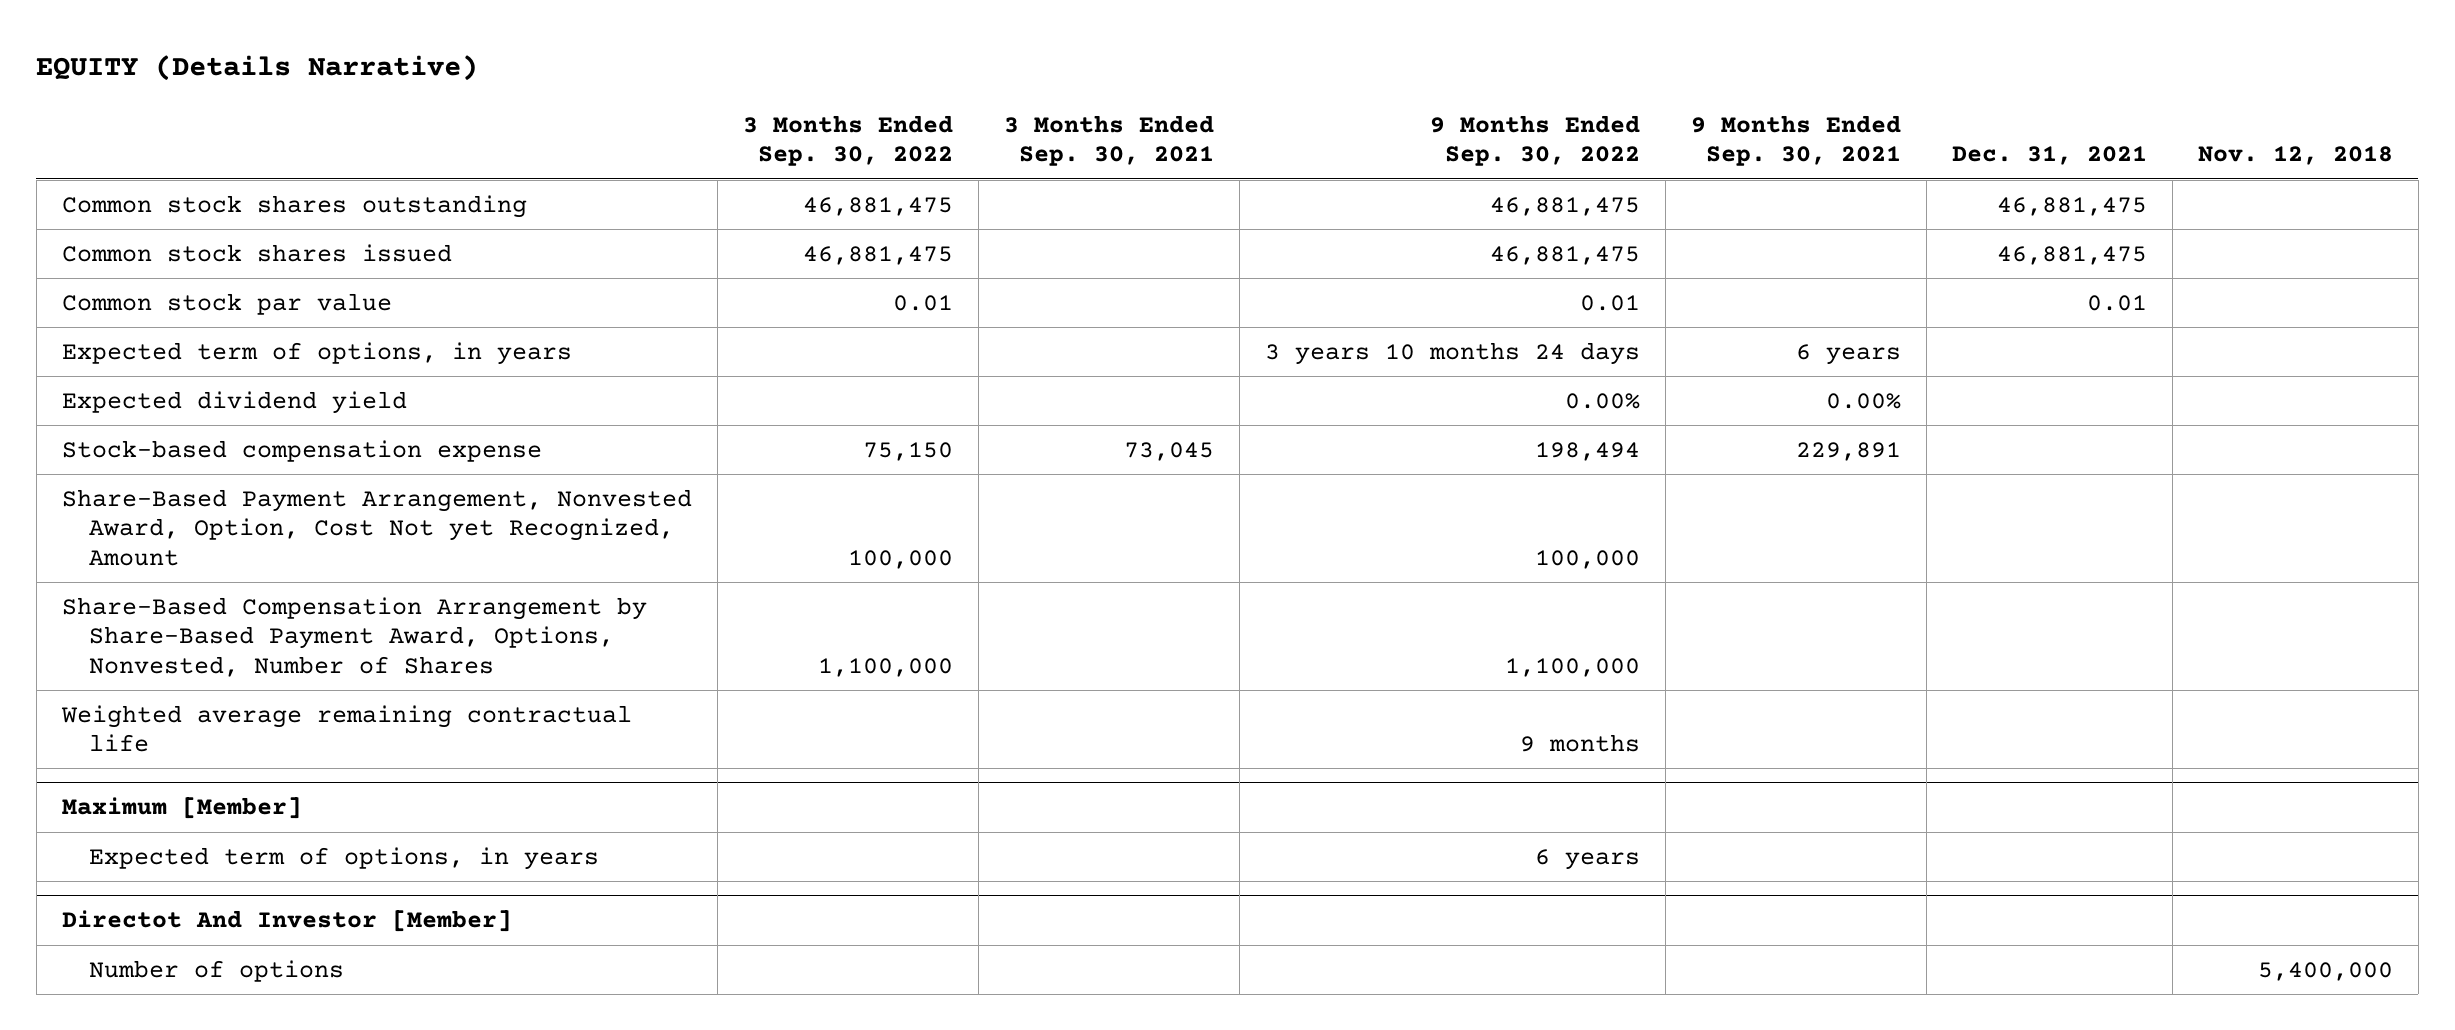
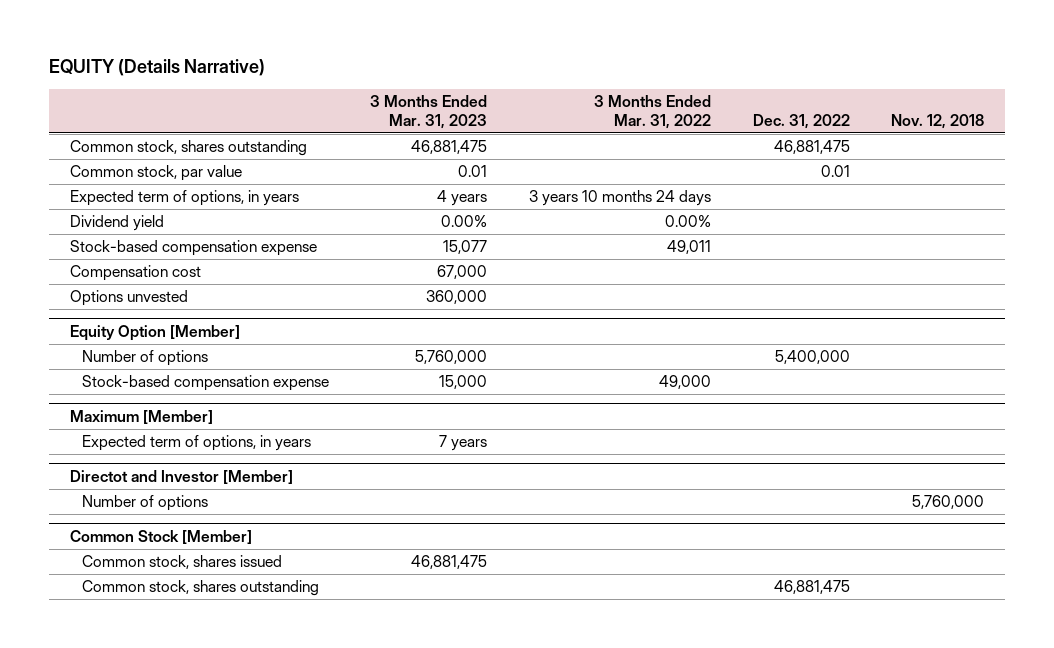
- | 3 Months Ended Sep. 30, 2022 | 3 Months Ended Sep. 30, 2021 | 9 Months Ended Sep. 30, 2022 | 9 Months Ended Sep. 30, 2021 | Dec. 31, 2021 | Nov. 12, 2018
+ | 3 Months Ended Mar. 31, 2023 | 3 Months Ended Mar. 31, 2022 | Dec. 31, 2022 | Nov. 12, 2018
- Common stock shares outstanding | 46,881,475 | | 46,881,475 | | 46,881,475 |
- Common stock shares issued | 46,881,475 | | 46,881,475 | | 46,881,475 |
- Common stock par value | 0.01 | | 0.01 | | 0.01 |
+ Common stock, shares outstanding | 46,881,475 | | 46,881,475 |
+ Common stock, par value | 0.01 | | 0.01 |
- Expected dividend yield | | | 0.00% | 0.00% | |
+ Dividend yield | 0.00% | 0.00% | |
- Share-Based Payment Arrangement, Nonvested Award, Option, Cost Not yet Recognized, Amount | 100,000 | | 100,000 | | |
- Share-Based Compensation Arrangement by Share-Based Payment Award, Options, Nonvested, Number of Shares | 1,100,000 | | 1,100,000 | | |
- Weighted average remaining contractual life | | | 9 months | | |
+ Compensation cost | 67,000 | | |
+ Options unvested | 360,000 | | |
+ Equity Option [Member]
+ Number of options | 5,760,000 | | 5,400,000 |
+ Stock-based compensation expense | 15,000 | 49,000 | |
- Directot And Investor [Member]
- Number of options | | | | | | 5,400,000
+ Directot and Investor [Member]
+ Number of options | | | | 5,760,000
+ Common Stock [Member]
+ Common stock, shares issued | 46,881,475 | | |
+ Common stock, shares outstanding | | | 46,881,475 |

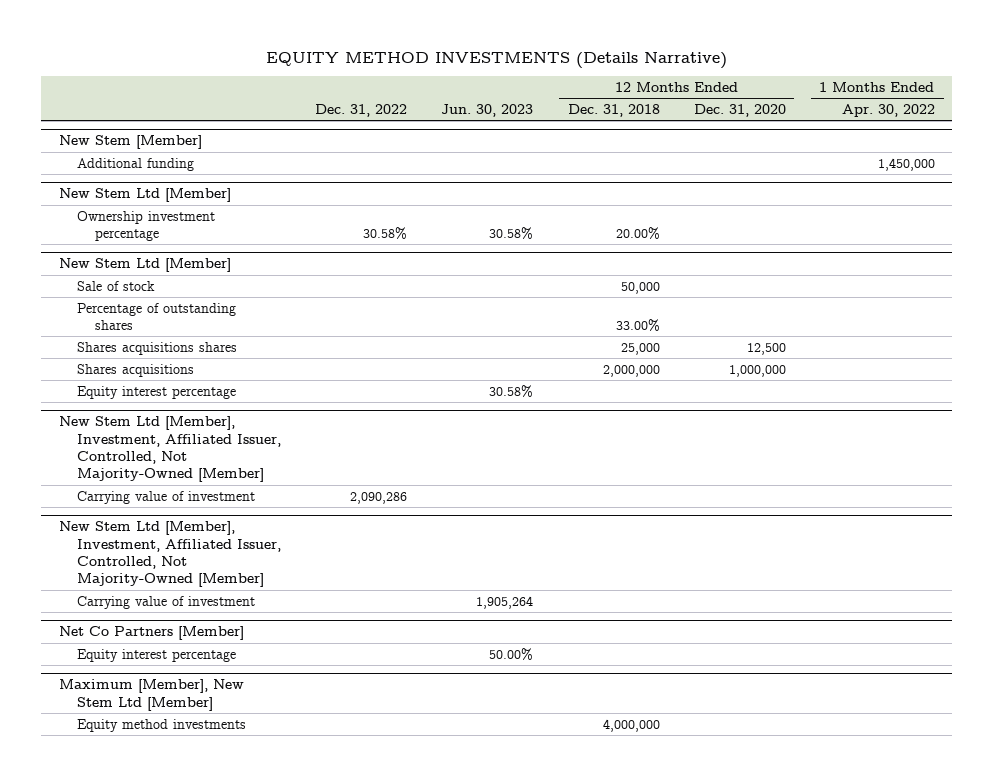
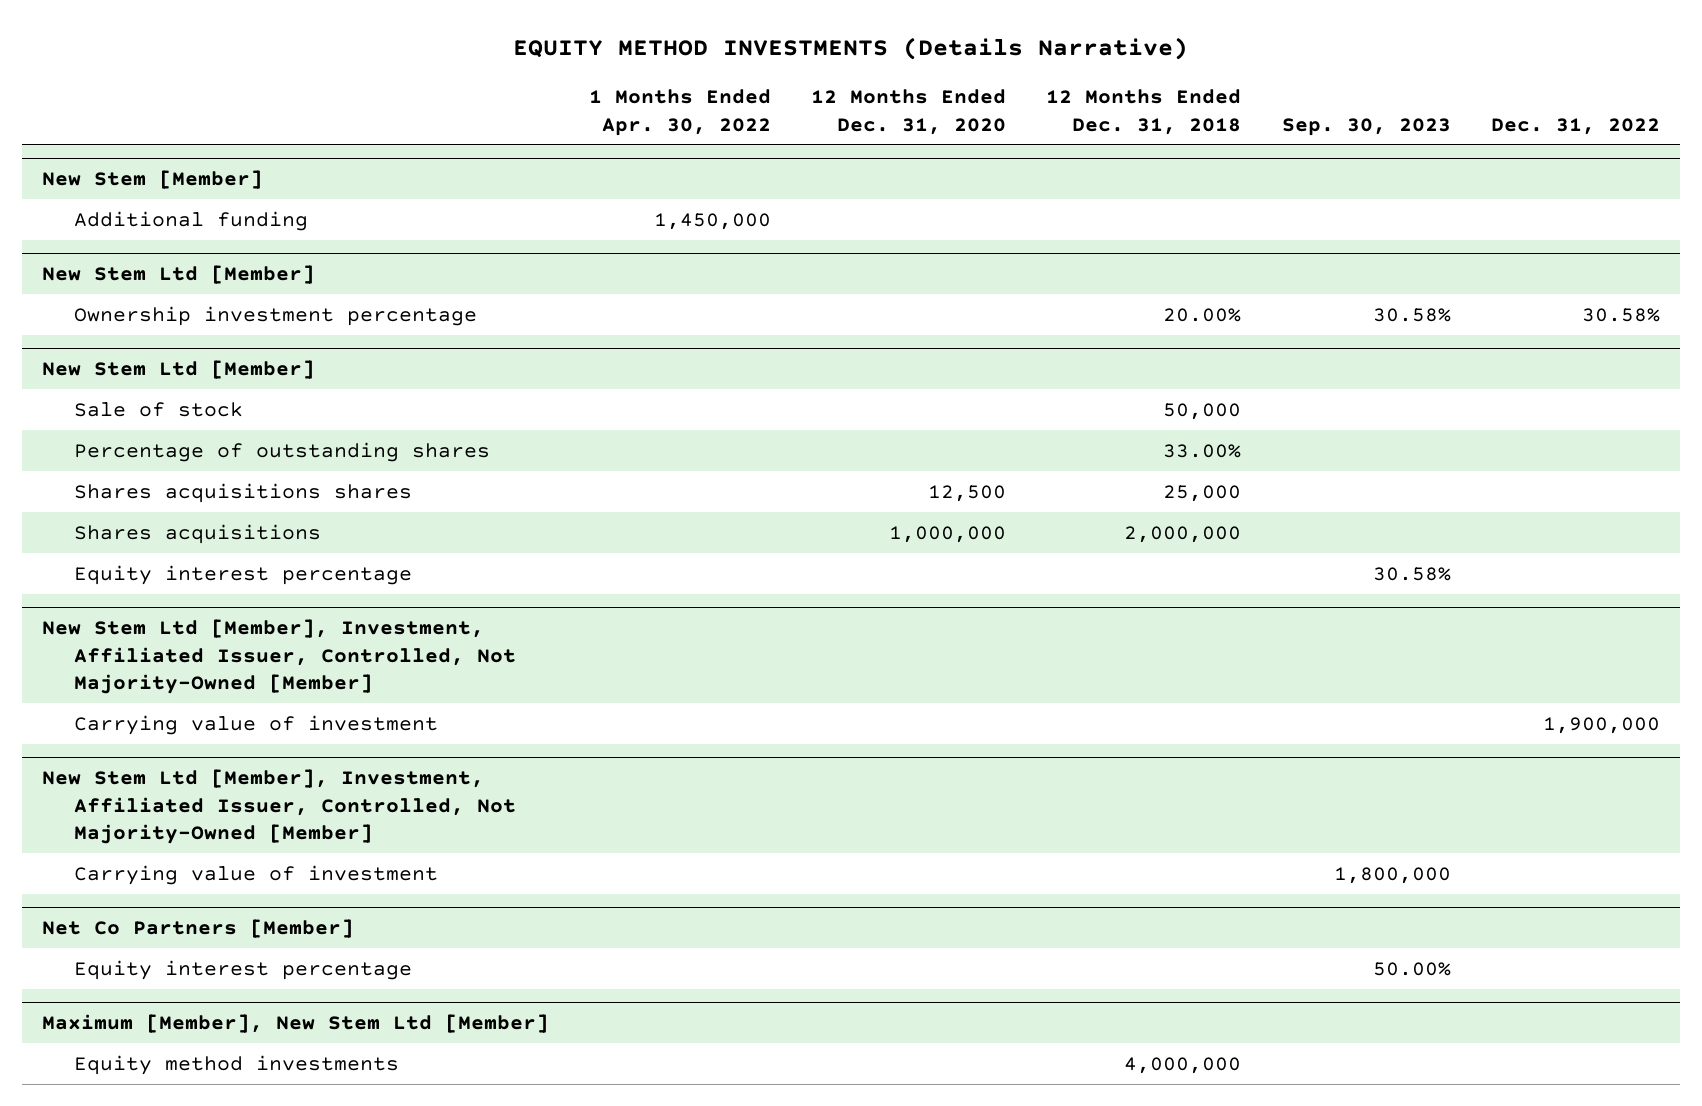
- | Dec. 31, 2022 | Jun. 30, 2023 | 12 Months Ended Dec. 31, 2018 | 12 Months Ended Dec. 31, 2020 | 1 Months Ended Apr. 30, 2022
+ | 1 Months Ended Apr. 30, 2022 | 12 Months Ended Dec. 31, 2020 | 12 Months Ended Dec. 31, 2018 | Sep. 30, 2023 | Dec. 31, 2022
@ New Stem Ltd [Member], Investment, Affiliated Issuer, Controlled, Not Majority-Owned [Member]
- Carrying value of investment | 2,090,286 | | | |
+ Carrying value of investment | | | | | 1,900,000

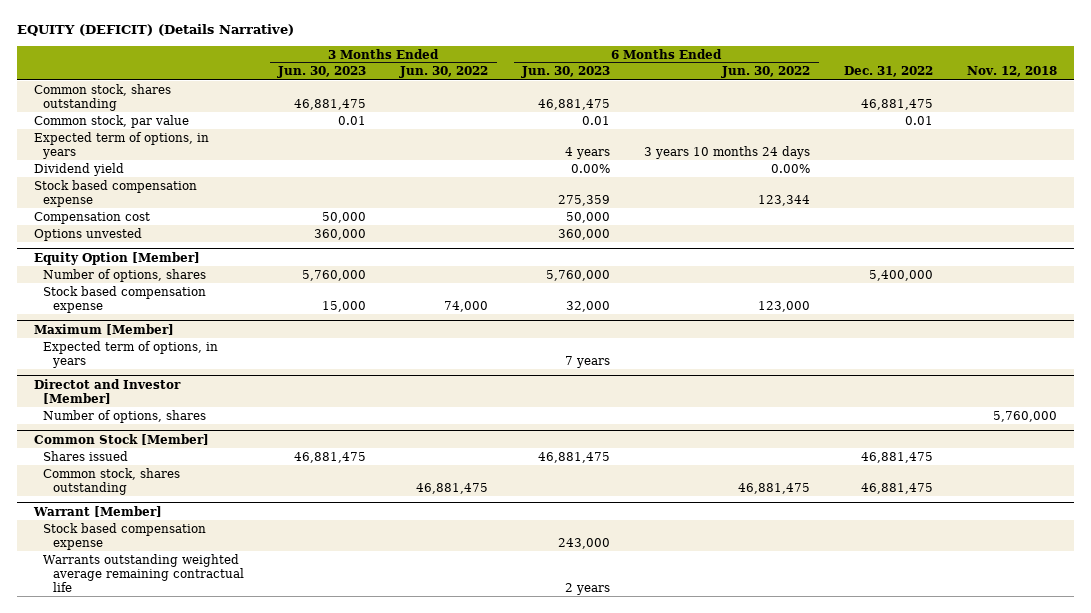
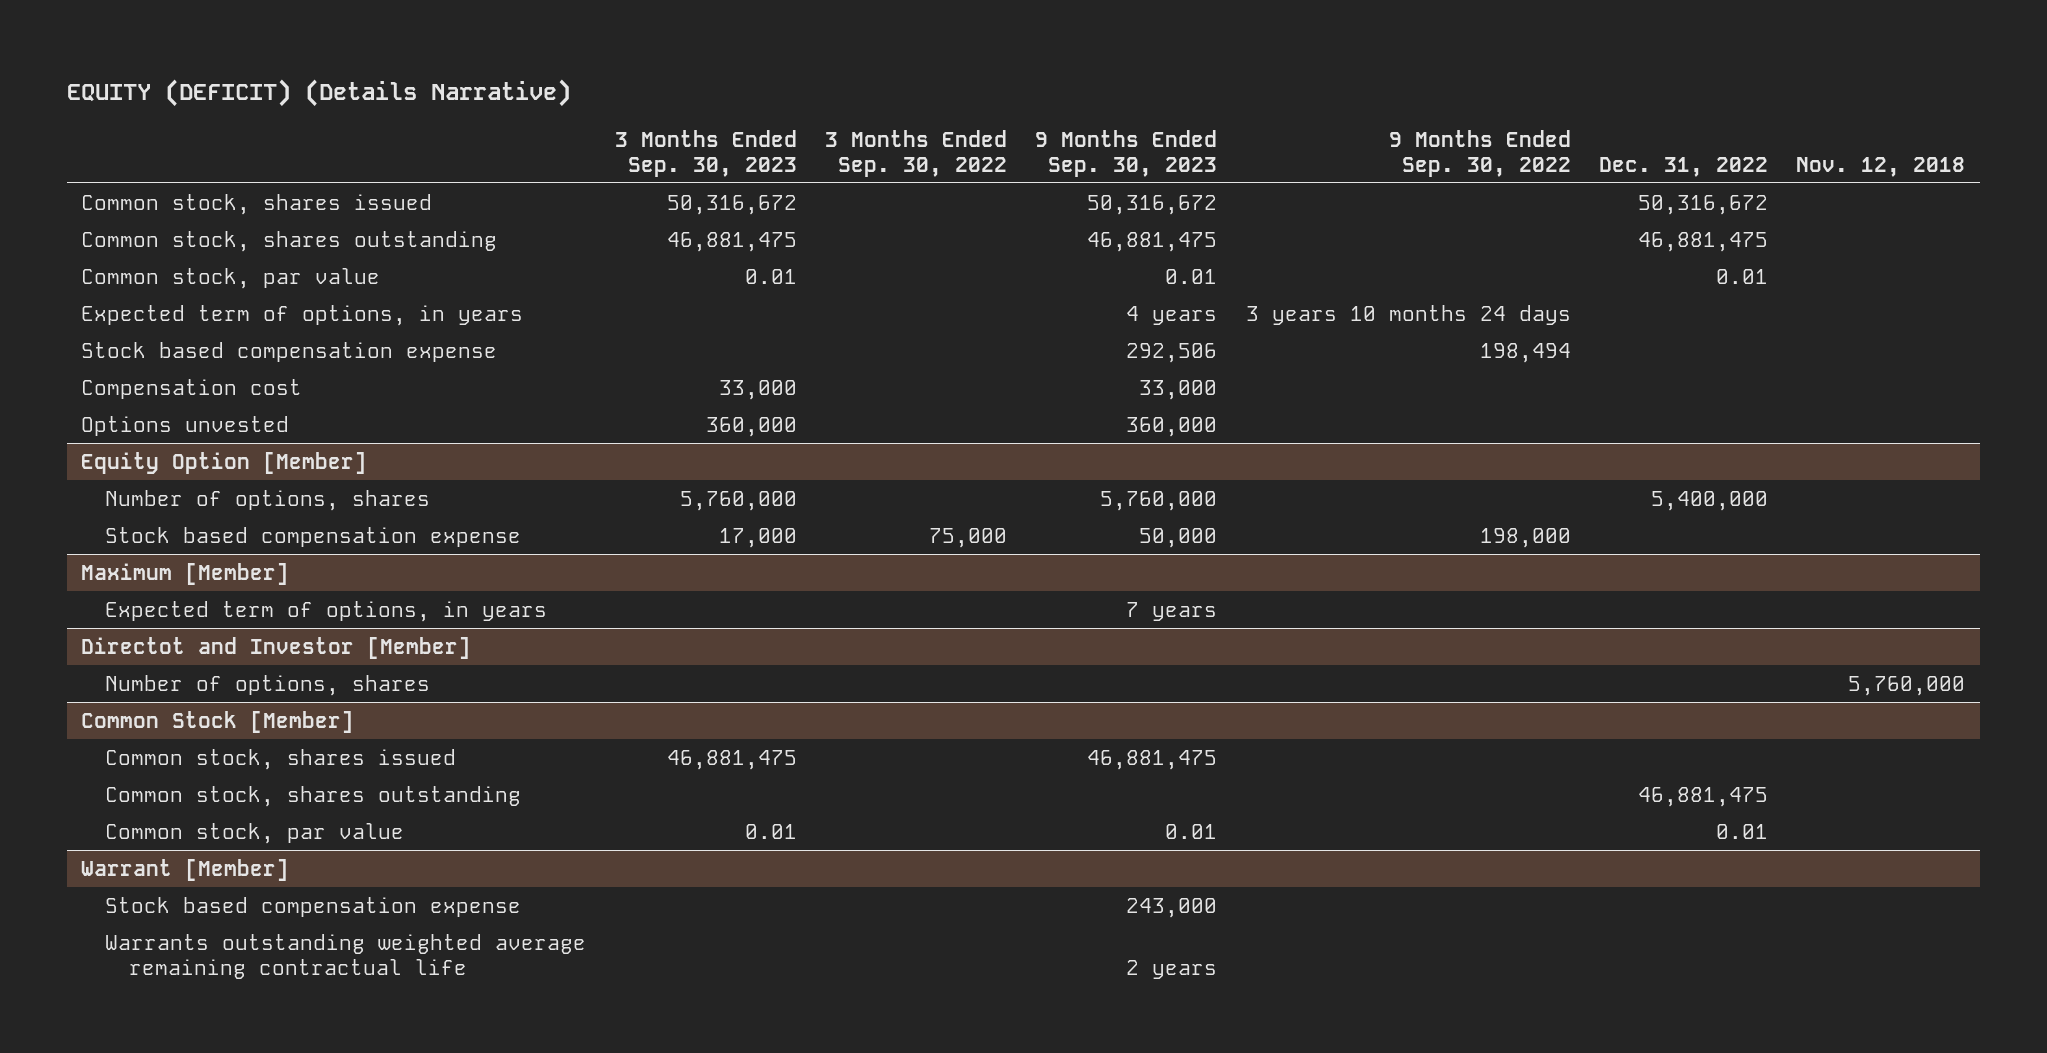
- | 3 Months Ended Jun. 30, 2023 | 3 Months Ended Jun. 30, 2022 | 6 Months Ended Jun. 30, 2023 | 6 Months Ended Jun. 30, 2022 | Dec. 31, 2022 | Nov. 12, 2018
+ | 3 Months Ended Sep. 30, 2023 | 3 Months Ended Sep. 30, 2022 | 9 Months Ended Sep. 30, 2023 | 9 Months Ended Sep. 30, 2022 | Dec. 31, 2022 | Nov. 12, 2018
+ Common stock, shares issued | 50,316,672 | | 50,316,672 | | 50,316,672 |
- Dividend yield | | | 0.00% | 0.00% | |
@ Common Stock [Member]
- Shares issued | 46,881,475 | | 46,881,475 | | 46,881,475 |
+ Common stock, shares issued | 46,881,475 | | 46,881,475 | | |
+ Common stock, par value | 0.01 | | 0.01 | | 0.01 |

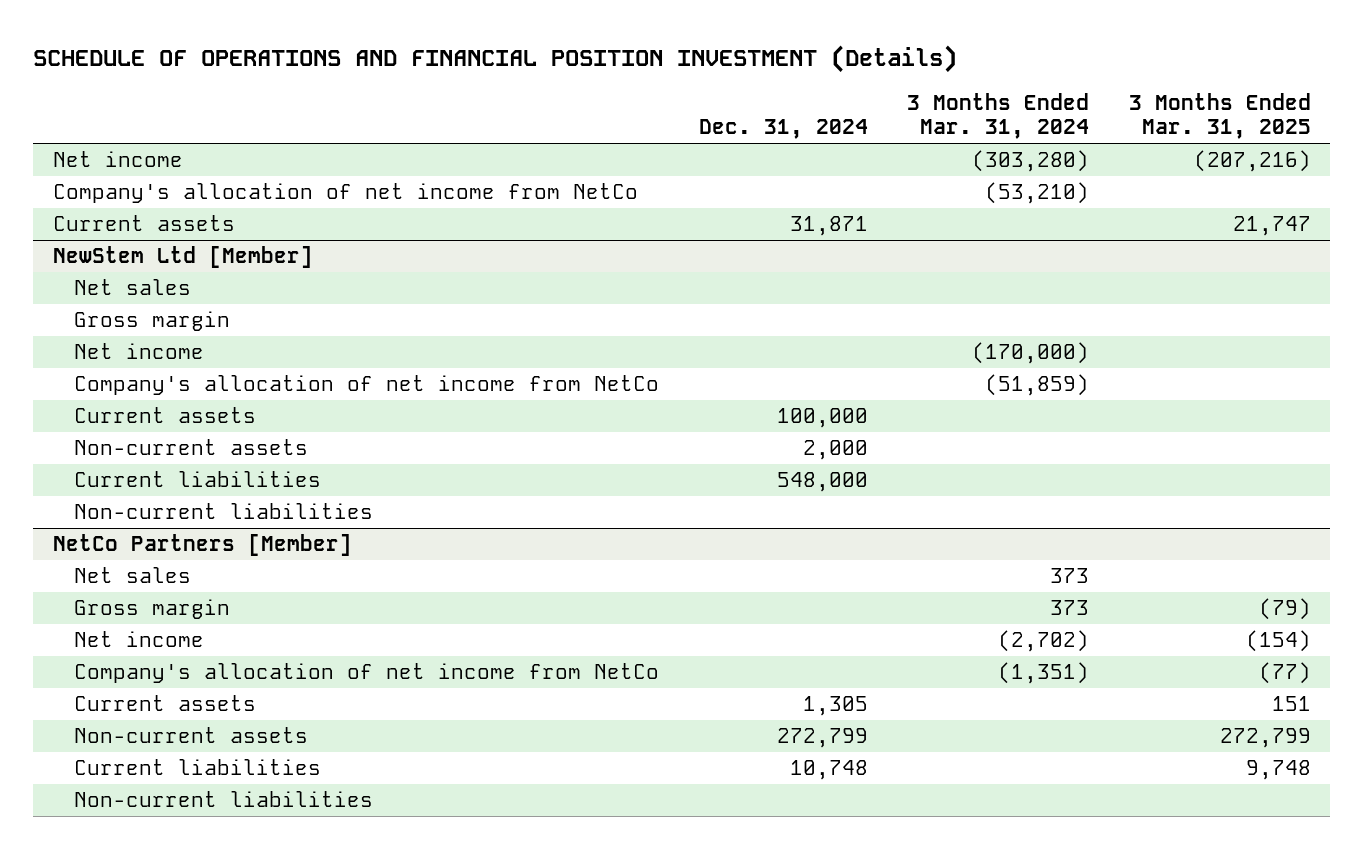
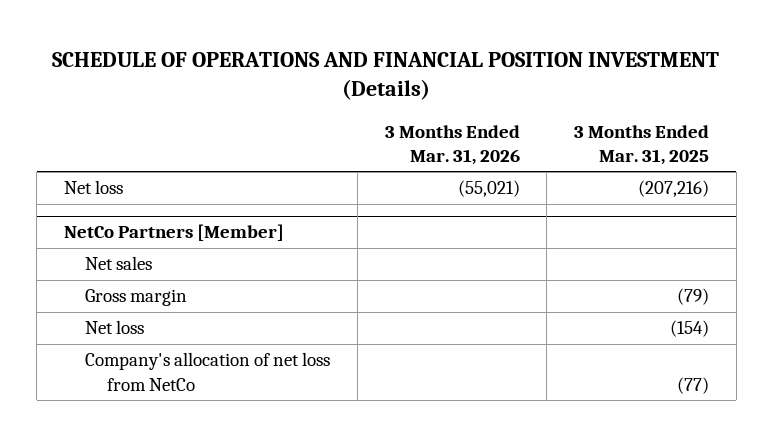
- | Dec. 31, 2024 | 3 Months Ended Mar. 31, 2024 | 3 Months Ended Mar. 31, 2025
+ | 3 Months Ended Mar. 31, 2026 | 3 Months Ended Mar. 31, 2025
- Net income | | (303,280) | (207,216)
- Company's allocation of net income from NetCo | | (53,210) |
- Current assets | 31,871 | | 21,747
- NewStem Ltd [Member]
- Net sales
- Gross margin
- Net income | | (170,000) |
- Company's allocation of net income from NetCo | | (51,859) |
- Current assets | 100,000 | |
- Non-current assets | 2,000 | |
- Current liabilities | 548,000 | |
- Non-current liabilities
+ Net loss | (55,021) | (207,216)
@ NetCo Partners [Member]
- Net income | | (2,702) | (154)
- Company's allocation of net income from NetCo | | (1,351) | (77)
- Current assets | 1,305 | | 151
- Non-current assets | 272,799 | | 272,799
- Current liabilities | 10,748 | | 9,748
- Non-current liabilities
+ Net loss | | (154)
+ Company's allocation of net loss from NetCo | | (77)

